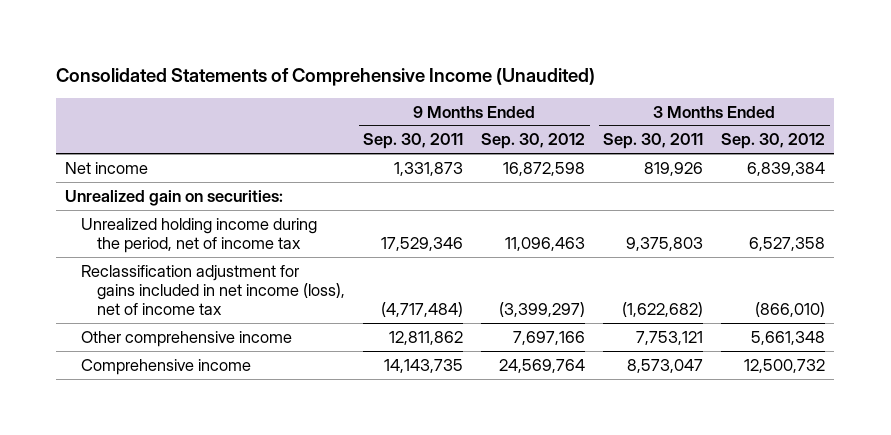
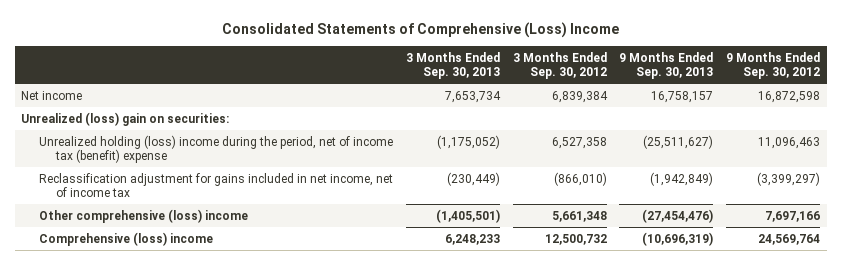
- Consolidated Statements of Comprehensive Income (Unaudited)
+ Consolidated Statements of Comprehensive (Loss) Income
- | 9 Months Ended Sep. 30, 2011 | 9 Months Ended Sep. 30, 2012 | 3 Months Ended Sep. 30, 2011 | 3 Months Ended Sep. 30, 2012
+ | 3 Months Ended Sep. 30, 2013 | 3 Months Ended Sep. 30, 2012 | 9 Months Ended Sep. 30, 2013 | 9 Months Ended Sep. 30, 2012
- Unrealized gain on securities:
- Unrealized holding income during the period, net of income tax | 17,529,346 | 11,096,463 | 9,375,803 | 6,527,358
- Reclassification adjustment for gains included in net income (loss), net of income tax | (4,717,484) | (3,399,297) | (1,622,682) | (866,010)
- Other comprehensive income | 12,811,862 | 7,697,166 | 7,753,121 | 5,661,348
- Comprehensive income | 14,143,735 | 24,569,764 | 8,573,047 | 12,500,732
+ Unrealized (loss) gain on securities:
+ Unrealized holding (loss) income during the period, net of income tax (benefit) expense | (1,175,052) | 6,527,358 | (25,511,627) | 11,096,463
+ Reclassification adjustment for gains included in net income, net of income tax | (230,449) | (866,010) | (1,942,849) | (3,399,297)
+ Other comprehensive (loss) income | (1,405,501) | 5,661,348 | (27,454,476) | 7,697,166
+ Comprehensive (loss) income | 6,248,233 | 12,500,732 | (10,696,319) | 24,569,764

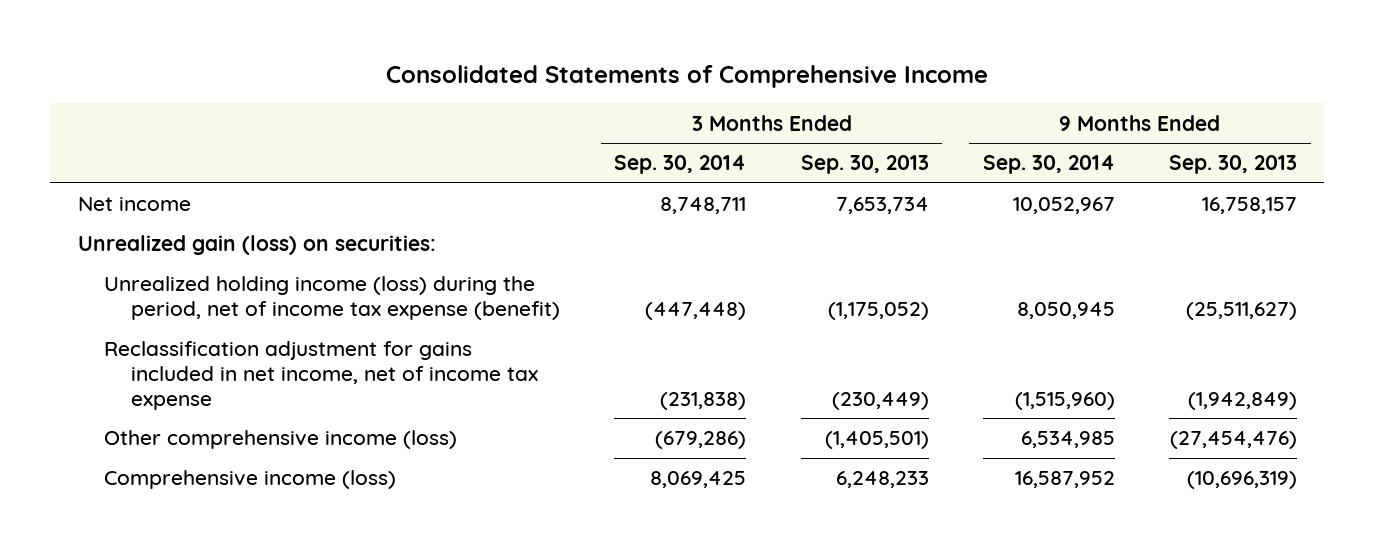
- Consolidated Statements of Comprehensive (Loss) Income
+ Consolidated Statements of Comprehensive Income
- | 3 Months Ended Sep. 30, 2013 | 3 Months Ended Sep. 30, 2012 | 9 Months Ended Sep. 30, 2013 | 9 Months Ended Sep. 30, 2012
+ | 3 Months Ended Sep. 30, 2014 | 3 Months Ended Sep. 30, 2013 | 9 Months Ended Sep. 30, 2014 | 9 Months Ended Sep. 30, 2013
- Unrealized (loss) gain on securities:
- Unrealized holding (loss) income during the period, net of income tax (benefit) expense | (1,175,052) | 6,527,358 | (25,511,627) | 11,096,463
- Reclassification adjustment for gains included in net income, net of income tax | (230,449) | (866,010) | (1,942,849) | (3,399,297)
- Other comprehensive (loss) income | (1,405,501) | 5,661,348 | (27,454,476) | 7,697,166
- Comprehensive (loss) income | 6,248,233 | 12,500,732 | (10,696,319) | 24,569,764
+ Unrealized gain (loss) on securities:
+ Unrealized holding income (loss) during the period, net of income tax expense (benefit) | (447,448) | (1,175,052) | 8,050,945 | (25,511,627)
+ Reclassification adjustment for gains included in net income, net of income tax expense | (231,838) | (230,449) | (1,515,960) | (1,942,849)
+ Other comprehensive income (loss) | (679,286) | (1,405,501) | 6,534,985 | (27,454,476)
+ Comprehensive income (loss) | 8,069,425 | 6,248,233 | 16,587,952 | (10,696,319)

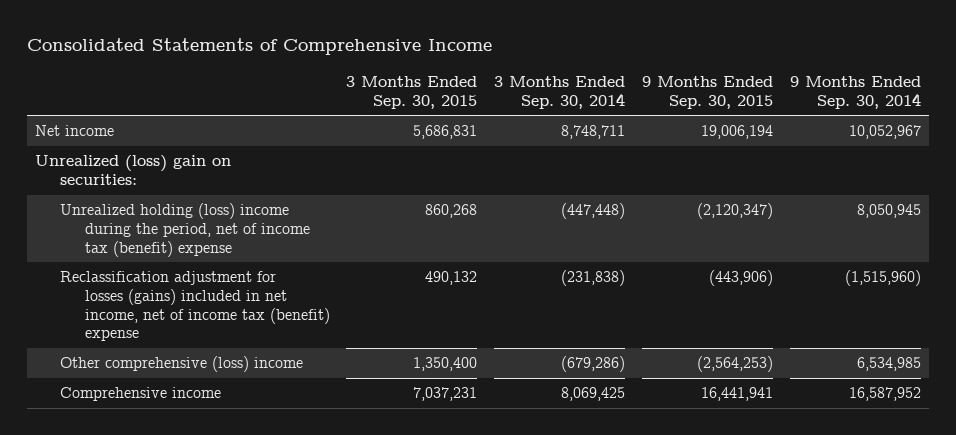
- | 3 Months Ended Sep. 30, 2014 | 3 Months Ended Sep. 30, 2013 | 9 Months Ended Sep. 30, 2014 | 9 Months Ended Sep. 30, 2013
+ | 3 Months Ended Sep. 30, 2015 | 3 Months Ended Sep. 30, 2014 | 9 Months Ended Sep. 30, 2015 | 9 Months Ended Sep. 30, 2014
- Unrealized gain (loss) on securities:
- Unrealized holding income (loss) during the period, net of income tax expense (benefit) | (447,448) | (1,175,052) | 8,050,945 | (25,511,627)
- Reclassification adjustment for gains included in net income, net of income tax expense | (231,838) | (230,449) | (1,515,960) | (1,942,849)
- Other comprehensive income (loss) | (679,286) | (1,405,501) | 6,534,985 | (27,454,476)
- Comprehensive income (loss) | 8,069,425 | 6,248,233 | 16,587,952 | (10,696,319)
+ Unrealized (loss) gain on securities:
+ Unrealized holding (loss) income during the period, net of income tax (benefit) expense | 860,268 | (447,448) | (2,120,347) | 8,050,945
+ Reclassification adjustment for losses (gains) included in net income, net of income tax (benefit) expense | 490,132 | (231,838) | (443,906) | (1,515,960)
+ Other comprehensive (loss) income | 1,350,400 | (679,286) | (2,564,253) | 6,534,985
+ Comprehensive income | 7,037,231 | 8,069,425 | 16,441,941 | 16,587,952

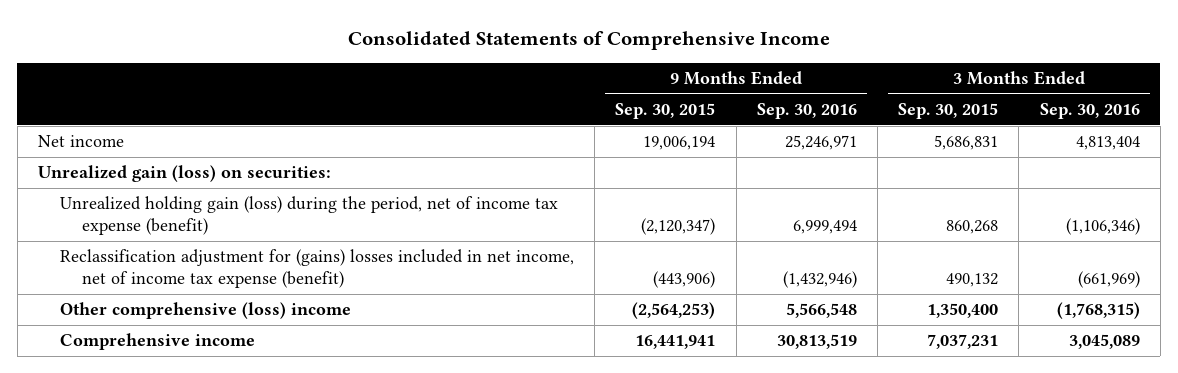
- | 3 Months Ended Sep. 30, 2015 | 3 Months Ended Sep. 30, 2014 | 9 Months Ended Sep. 30, 2015 | 9 Months Ended Sep. 30, 2014
+ | 9 Months Ended Sep. 30, 2015 | 9 Months Ended Sep. 30, 2016 | 3 Months Ended Sep. 30, 2015 | 3 Months Ended Sep. 30, 2016
- Unrealized (loss) gain on securities:
- Unrealized holding (loss) income during the period, net of income tax (benefit) expense | 860,268 | (447,448) | (2,120,347) | 8,050,945
- Reclassification adjustment for losses (gains) included in net income, net of income tax (benefit) expense | 490,132 | (231,838) | (443,906) | (1,515,960)
+ Unrealized gain (loss) on securities:
+ Unrealized holding gain (loss) during the period, net of income tax expense (benefit) | (2,120,347) | 6,999,494 | 860,268 | (1,106,346)
+ Reclassification adjustment for (gains) losses included in net income, net of income tax expense (benefit) | (443,906) | (1,432,946) | 490,132 | (661,969)

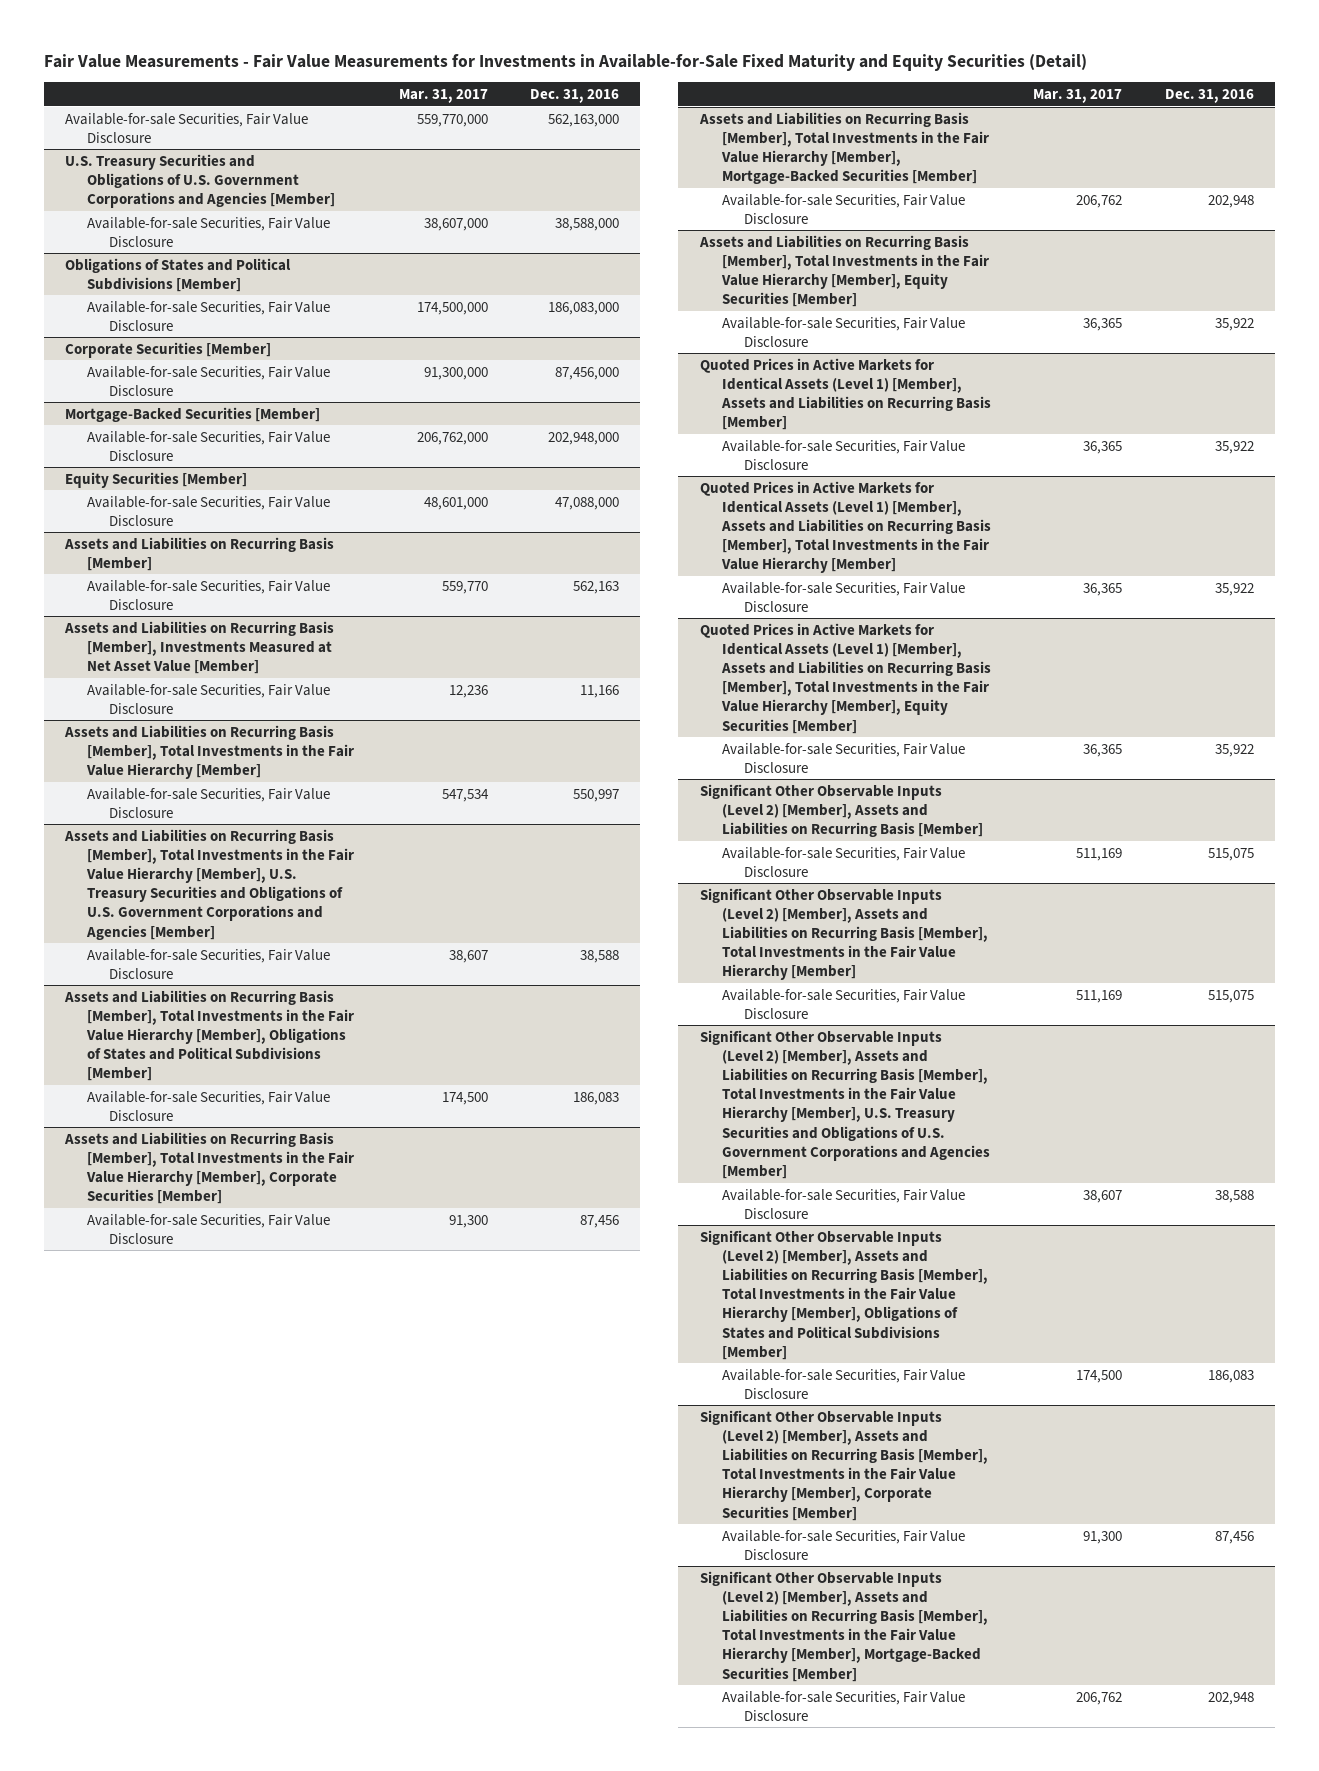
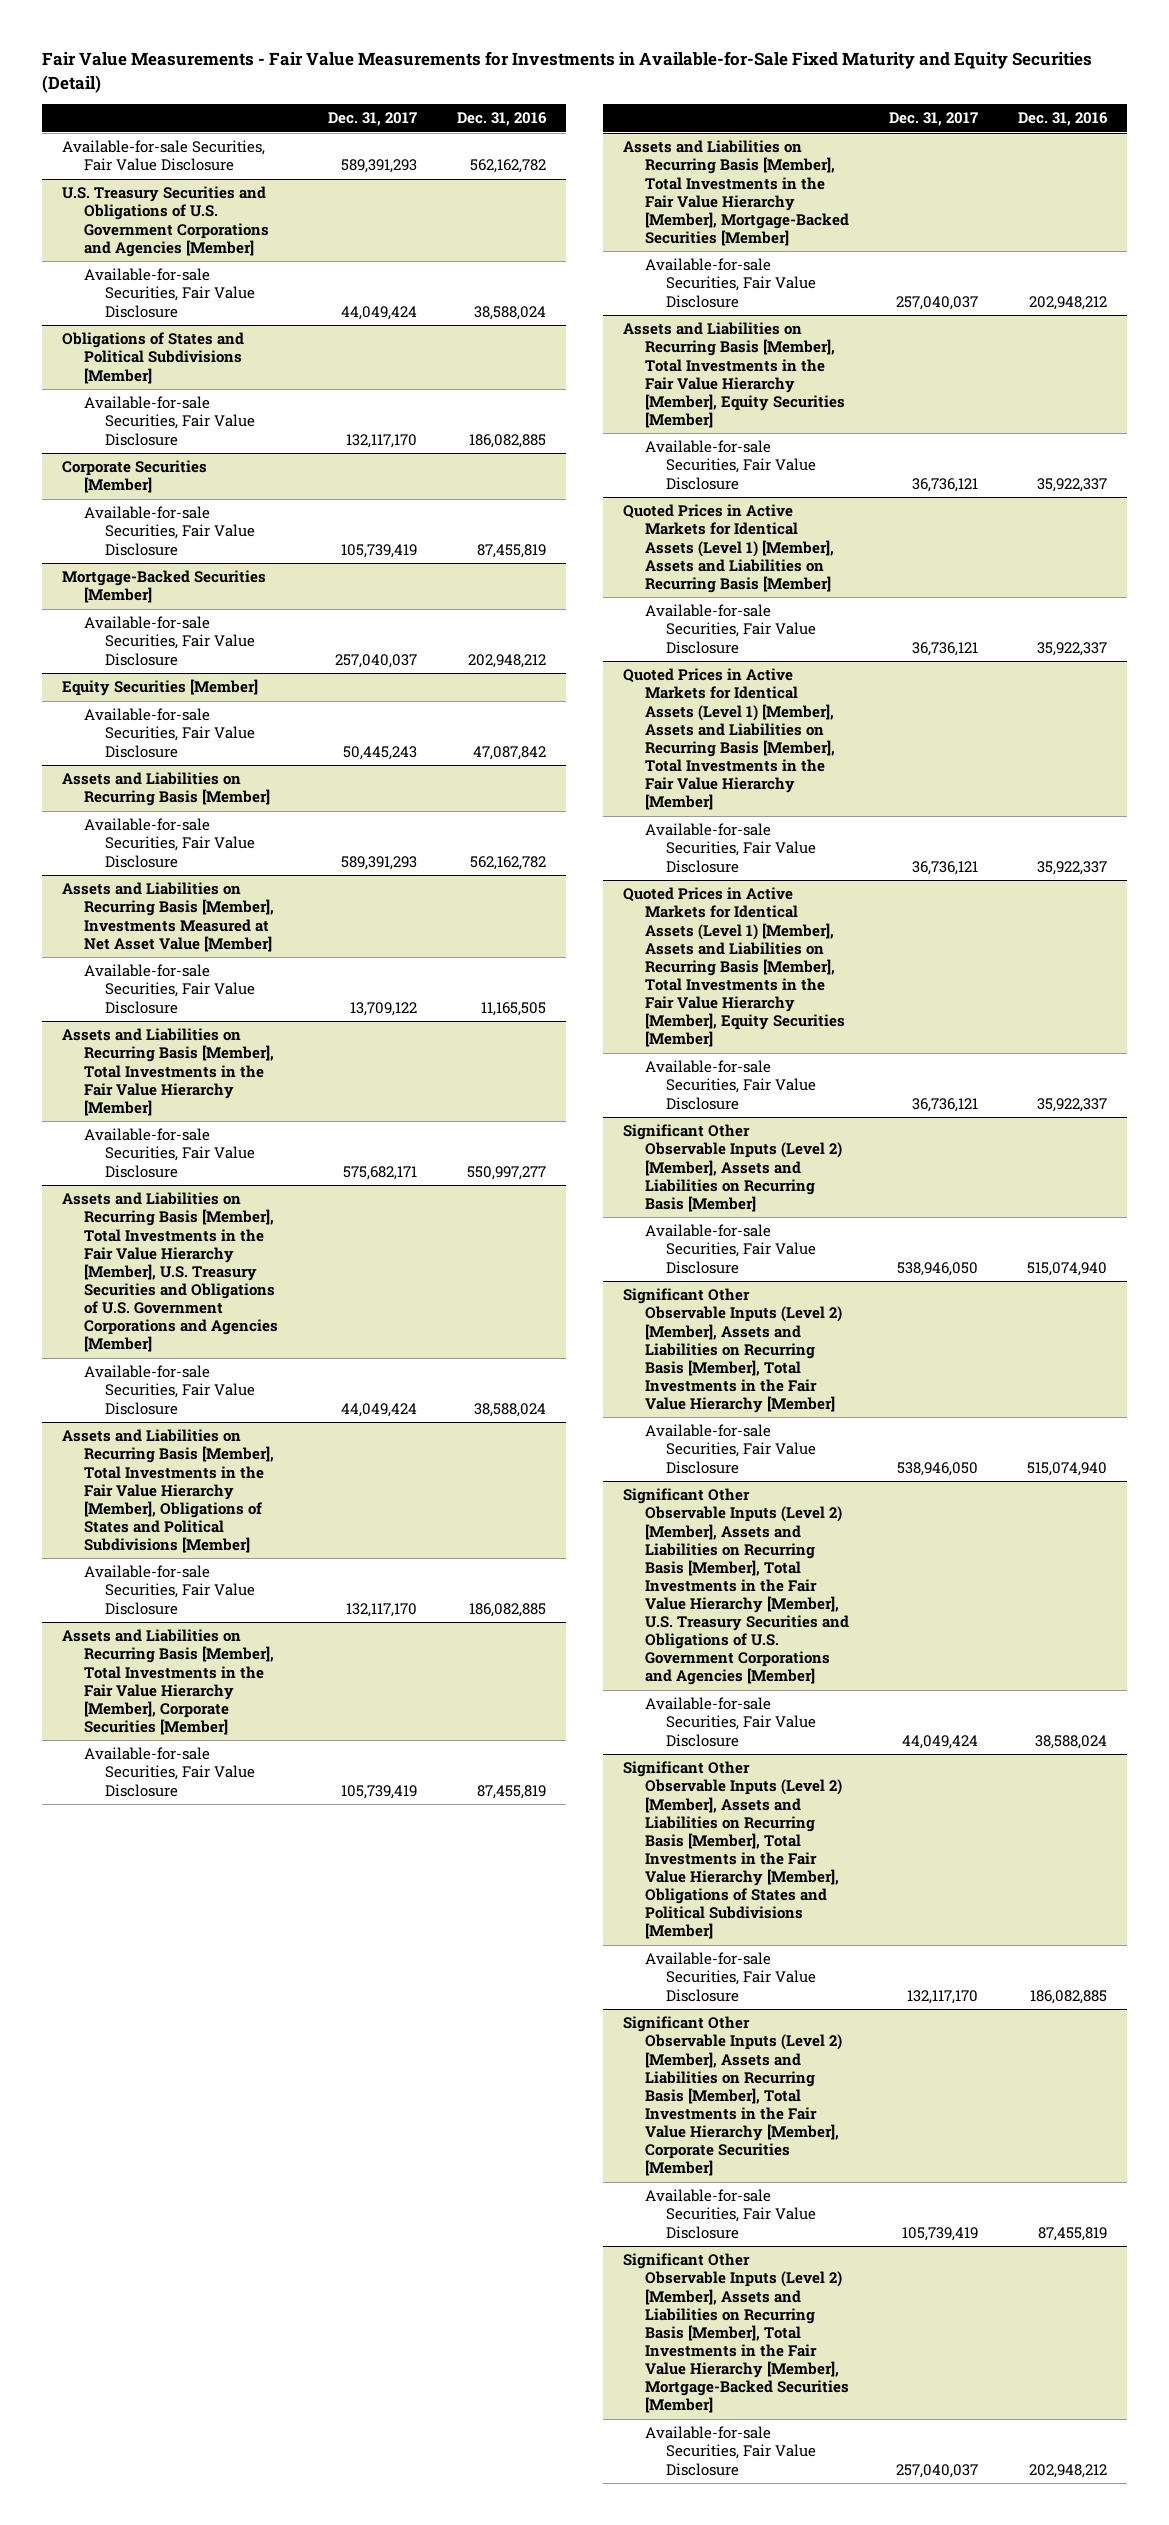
- | Mar. 31, 2017 | Dec. 31, 2016
+ | Dec. 31, 2017 | Dec. 31, 2016
- Available-for-sale Securities, Fair Value Disclosure | 559,770,000 | 562,163,000
+ Available-for-sale Securities, Fair Value Disclosure | 589,391,293 | 562,162,782
@ U.S. Treasury Securities and Obligations of U.S. Government Corporations and Agencies [Member]
- Available-for-sale Securities, Fair Value Disclosure | 38,607,000 | 38,588,000
+ Available-for-sale Securities, Fair Value Disclosure | 44,049,424 | 38,588,024
@ Obligations of States and Political Subdivisions [Member]
- Available-for-sale Securities, Fair Value Disclosure | 174,500,000 | 186,083,000
+ Available-for-sale Securities, Fair Value Disclosure | 132,117,170 | 186,082,885
@ Corporate Securities [Member]
- Available-for-sale Securities, Fair Value Disclosure | 91,300,000 | 87,456,000
+ Available-for-sale Securities, Fair Value Disclosure | 105,739,419 | 87,455,819
@ Mortgage-Backed Securities [Member]
- Available-for-sale Securities, Fair Value Disclosure | 206,762,000 | 202,948,000
+ Available-for-sale Securities, Fair Value Disclosure | 257,040,037 | 202,948,212
@ Equity Securities [Member]
- Available-for-sale Securities, Fair Value Disclosure | 48,601,000 | 47,088,000
+ Available-for-sale Securities, Fair Value Disclosure | 50,445,243 | 47,087,842
@ Assets and Liabilities on Recurring Basis [Member]
- Available-for-sale Securities, Fair Value Disclosure | 559,770 | 562,163
+ Available-for-sale Securities, Fair Value Disclosure | 589,391,293 | 562,162,782
@ Assets and Liabilities on Recurring Basis [Member], Investments Measured at Net Asset Value [Member]
- Available-for-sale Securities, Fair Value Disclosure | 12,236 | 11,166
+ Available-for-sale Securities, Fair Value Disclosure | 13,709,122 | 11,165,505
@ Assets and Liabilities on Recurring Basis [Member], Total Investments in the Fair Value Hierarchy [Member]
- Available-for-sale Securities, Fair Value Disclosure | 547,534 | 550,997
+ Available-for-sale Securities, Fair Value Disclosure | 575,682,171 | 550,997,277
@ Assets and Liabilities on Recurring Basis [Member], Total Investments in the Fair Value Hierarchy [Member], U.S. Treasury Securities and Obligations of U.S. Government Corporations and Agencies [Member]
- Available-for-sale Securities, Fair Value Disclosure | 38,607 | 38,588
+ Available-for-sale Securities, Fair Value Disclosure | 44,049,424 | 38,588,024
@ Assets and Liabilities on Recurring Basis [Member], Total Investments in the Fair Value Hierarchy [Member], Obligations of States and Political Subdivisions [Member]
- Available-for-sale Securities, Fair Value Disclosure | 174,500 | 186,083
+ Available-for-sale Securities, Fair Value Disclosure | 132,117,170 | 186,082,885
@ Assets and Liabilities on Recurring Basis [Member], Total Investments in the Fair Value Hierarchy [Member], Corporate Securities [Member]
- Available-for-sale Securities, Fair Value Disclosure | 91,300 | 87,456
+ Available-for-sale Securities, Fair Value Disclosure | 105,739,419 | 87,455,819
@ Assets and Liabilities on Recurring Basis [Member], Total Investments in the Fair Value Hierarchy [Member], Mortgage-Backed Securities [Member]
- Available-for-sale Securities, Fair Value Disclosure | 206,762 | 202,948
+ Available-for-sale Securities, Fair Value Disclosure | 257,040,037 | 202,948,212
@ Assets and Liabilities on Recurring Basis [Member], Total Investments in the Fair Value Hierarchy [Member], Equity Securities [Member]
- Available-for-sale Securities, Fair Value Disclosure | 36,365 | 35,922
+ Available-for-sale Securities, Fair Value Disclosure | 36,736,121 | 35,922,337
@ Quoted Prices in Active Markets for Identical Assets (Level 1) [Member], Assets and Liabilities on Recurring Basis [Member]
- Available-for-sale Securities, Fair Value Disclosure | 36,365 | 35,922
+ Available-for-sale Securities, Fair Value Disclosure | 36,736,121 | 35,922,337
@ Quoted Prices in Active Markets for Identical Assets (Level 1) [Member], Assets and Liabilities on Recurring Basis [Member], Total Investments in the Fair Value Hierarchy [Member]
- Available-for-sale Securities, Fair Value Disclosure | 36,365 | 35,922
+ Available-for-sale Securities, Fair Value Disclosure | 36,736,121 | 35,922,337
@ Quoted Prices in Active Markets for Identical Assets (Level 1) [Member], Assets and Liabilities on Recurring Basis [Member], Total Investments in the Fair Value Hierarchy [Member], Equity Securities [Member]
- Available-for-sale Securities, Fair Value Disclosure | 36,365 | 35,922
+ Available-for-sale Securities, Fair Value Disclosure | 36,736,121 | 35,922,337
@ Significant Other Observable Inputs (Level 2) [Member], Assets and Liabilities on Recurring Basis [Member]
- Available-for-sale Securities, Fair Value Disclosure | 511,169 | 515,075
+ Available-for-sale Securities, Fair Value Disclosure | 538,946,050 | 515,074,940
@ Significant Other Observable Inputs (Level 2) [Member], Assets and Liabilities on Recurring Basis [Member], Total Investments in the Fair Value Hierarchy [Member]
- Available-for-sale Securities, Fair Value Disclosure | 511,169 | 515,075
+ Available-for-sale Securities, Fair Value Disclosure | 538,946,050 | 515,074,940
@ Significant Other Observable Inputs (Level 2) [Member], Assets and Liabilities on Recurring Basis [Member], Total Investments in the Fair Value Hierarchy [Member], U.S. Treasury Securities and Obligations of U.S. Government Corporations and Agencies [Member]
- Available-for-sale Securities, Fair Value Disclosure | 38,607 | 38,588
+ Available-for-sale Securities, Fair Value Disclosure | 44,049,424 | 38,588,024
@ Significant Other Observable Inputs (Level 2) [Member], Assets and Liabilities on Recurring Basis [Member], Total Investments in the Fair Value Hierarchy [Member], Obligations of States and Political Subdivisions [Member]
- Available-for-sale Securities, Fair Value Disclosure | 174,500 | 186,083
+ Available-for-sale Securities, Fair Value Disclosure | 132,117,170 | 186,082,885
@ Significant Other Observable Inputs (Level 2) [Member], Assets and Liabilities on Recurring Basis [Member], Total Investments in the Fair Value Hierarchy [Member], Corporate Securities [Member]
- Available-for-sale Securities, Fair Value Disclosure | 91,300 | 87,456
+ Available-for-sale Securities, Fair Value Disclosure | 105,739,419 | 87,455,819
@ Significant Other Observable Inputs (Level 2) [Member], Assets and Liabilities on Recurring Basis [Member], Total Investments in the Fair Value Hierarchy [Member], Mortgage-Backed Securities [Member]
- Available-for-sale Securities, Fair Value Disclosure | 206,762 | 202,948
+ Available-for-sale Securities, Fair Value Disclosure | 257,040,037 | 202,948,212

